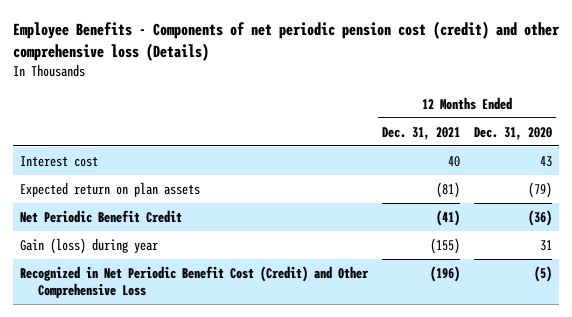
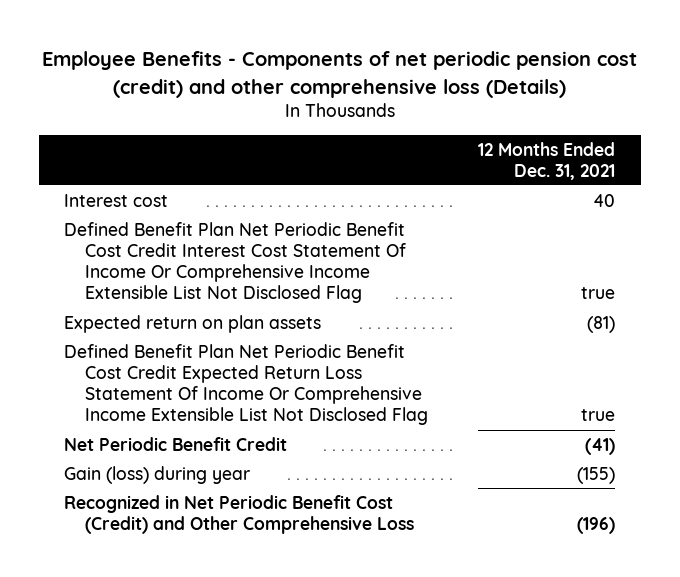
- | 12 Months Ended Dec. 31, 2021 | 12 Months Ended Dec. 31, 2020
+ | 12 Months Ended Dec. 31, 2021
+ Defined Benefit Plan Net Periodic Benefit Cost Credit Interest Cost Statement Of Income Or Comprehensive Income Extensible List Not Disclosed Flag | true
+ Defined Benefit Plan Net Periodic Benefit Cost Credit Expected Return Loss Statement Of Income Or Comprehensive Income Extensible List Not Disclosed Flag | true

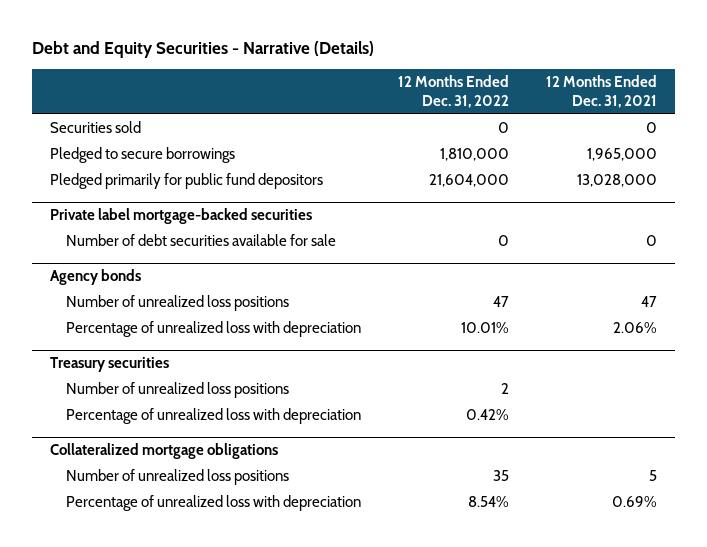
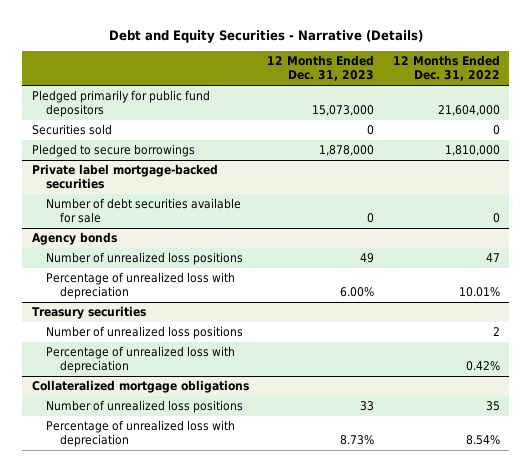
- | 12 Months Ended Dec. 31, 2022 | 12 Months Ended Dec. 31, 2021
+ | 12 Months Ended Dec. 31, 2023 | 12 Months Ended Dec. 31, 2022
moved up: Pledged primarily for public fund depositors | 15,073,000 | 21,604,000

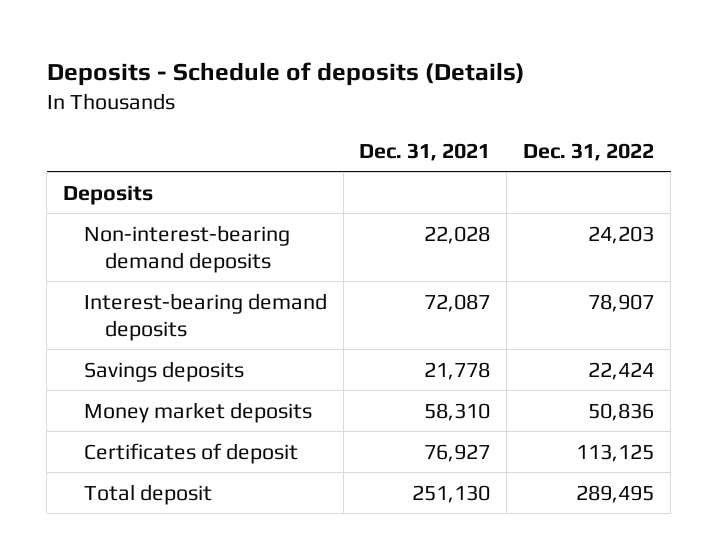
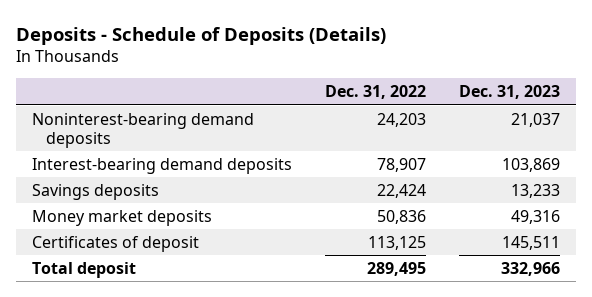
- Deposits - Schedule of deposits (Details)
+ Deposits - Schedule of Deposits (Details)
- | Dec. 31, 2021 | Dec. 31, 2022
+ | Dec. 31, 2022 | Dec. 31, 2023
- Deposits
- Non-interest-bearing demand deposits | 22,028 | 24,203
+ Noninterest-bearing demand deposits | 24,203 | 21,037

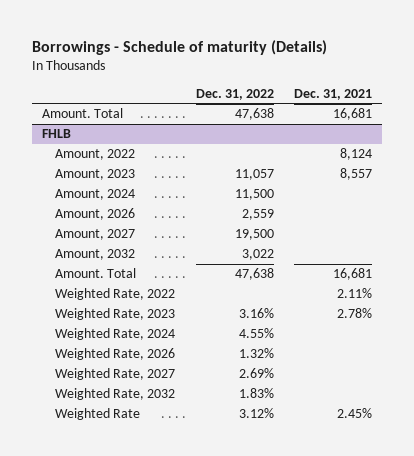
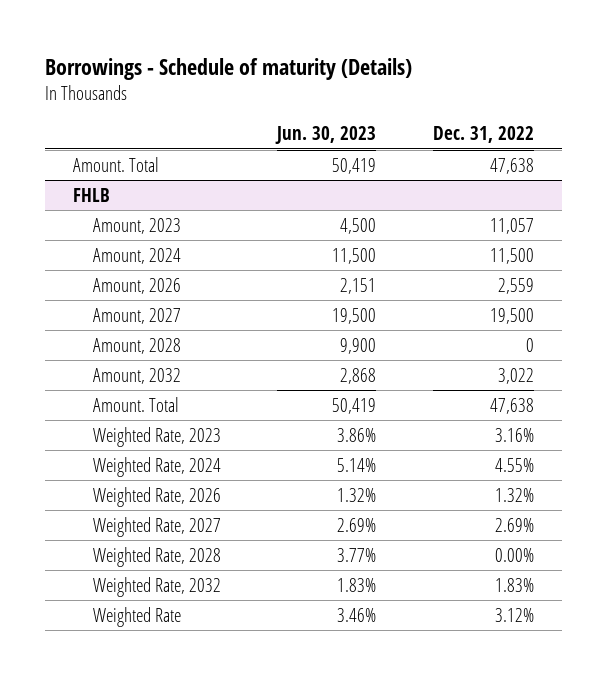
- | Dec. 31, 2022 | Dec. 31, 2021
+ | Jun. 30, 2023 | Dec. 31, 2022
@ FHLB
- Amount, 2022 | | 8,124
+ Amount, 2028 | 9,900 | 0
- Weighted Rate, 2022 | | 2.11%
+ Weighted Rate, 2028 | 3.77% | 0.00%

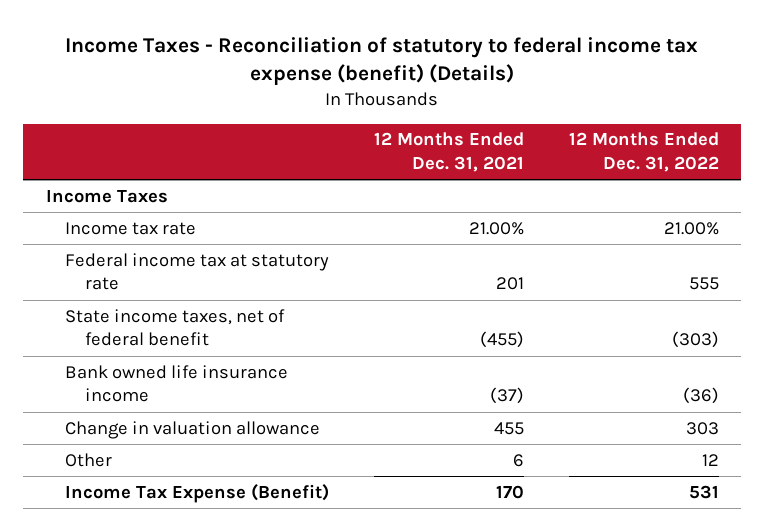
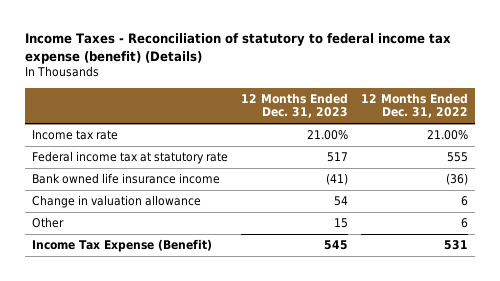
- | 12 Months Ended Dec. 31, 2021 | 12 Months Ended Dec. 31, 2022
+ | 12 Months Ended Dec. 31, 2023 | 12 Months Ended Dec. 31, 2022
- Income Taxes
- State income taxes, net of federal benefit | (455) | (303)
- Change in valuation allowance | 455 | 303
- Other | 6 | 12
+ Change in valuation allowance | 54 | 6
+ Other | 15 | 6

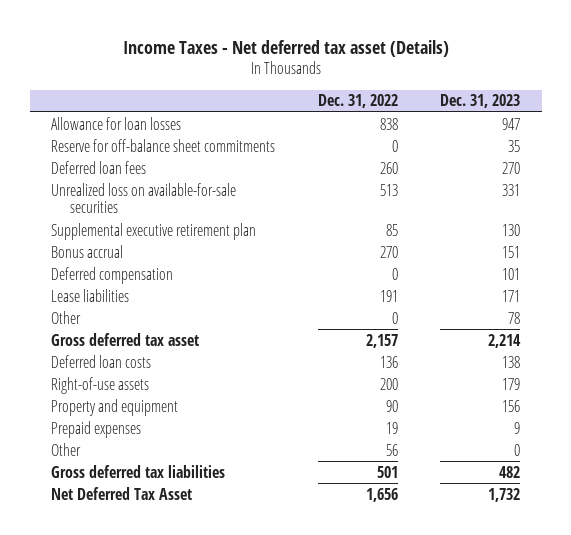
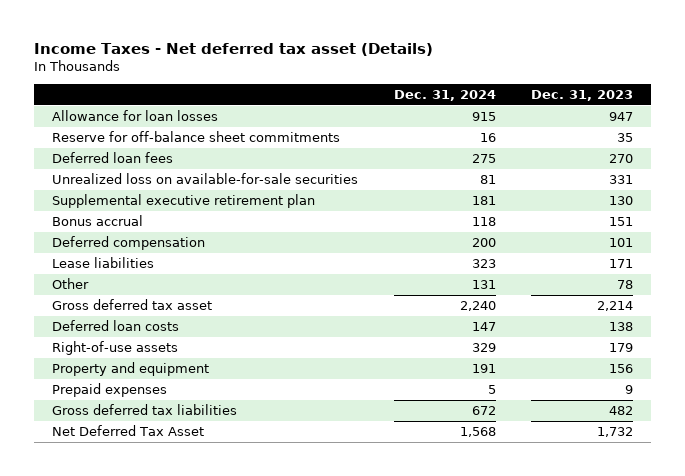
- | Dec. 31, 2022 | Dec. 31, 2023
+ | Dec. 31, 2024 | Dec. 31, 2023
- Other | 56 | 0

